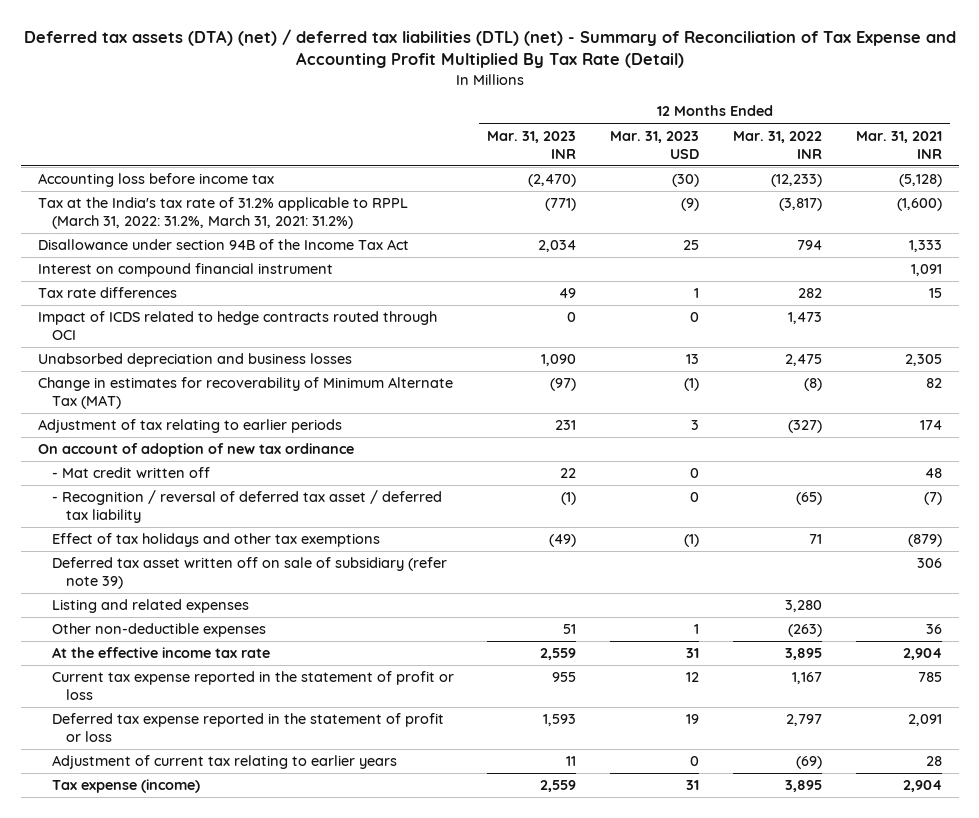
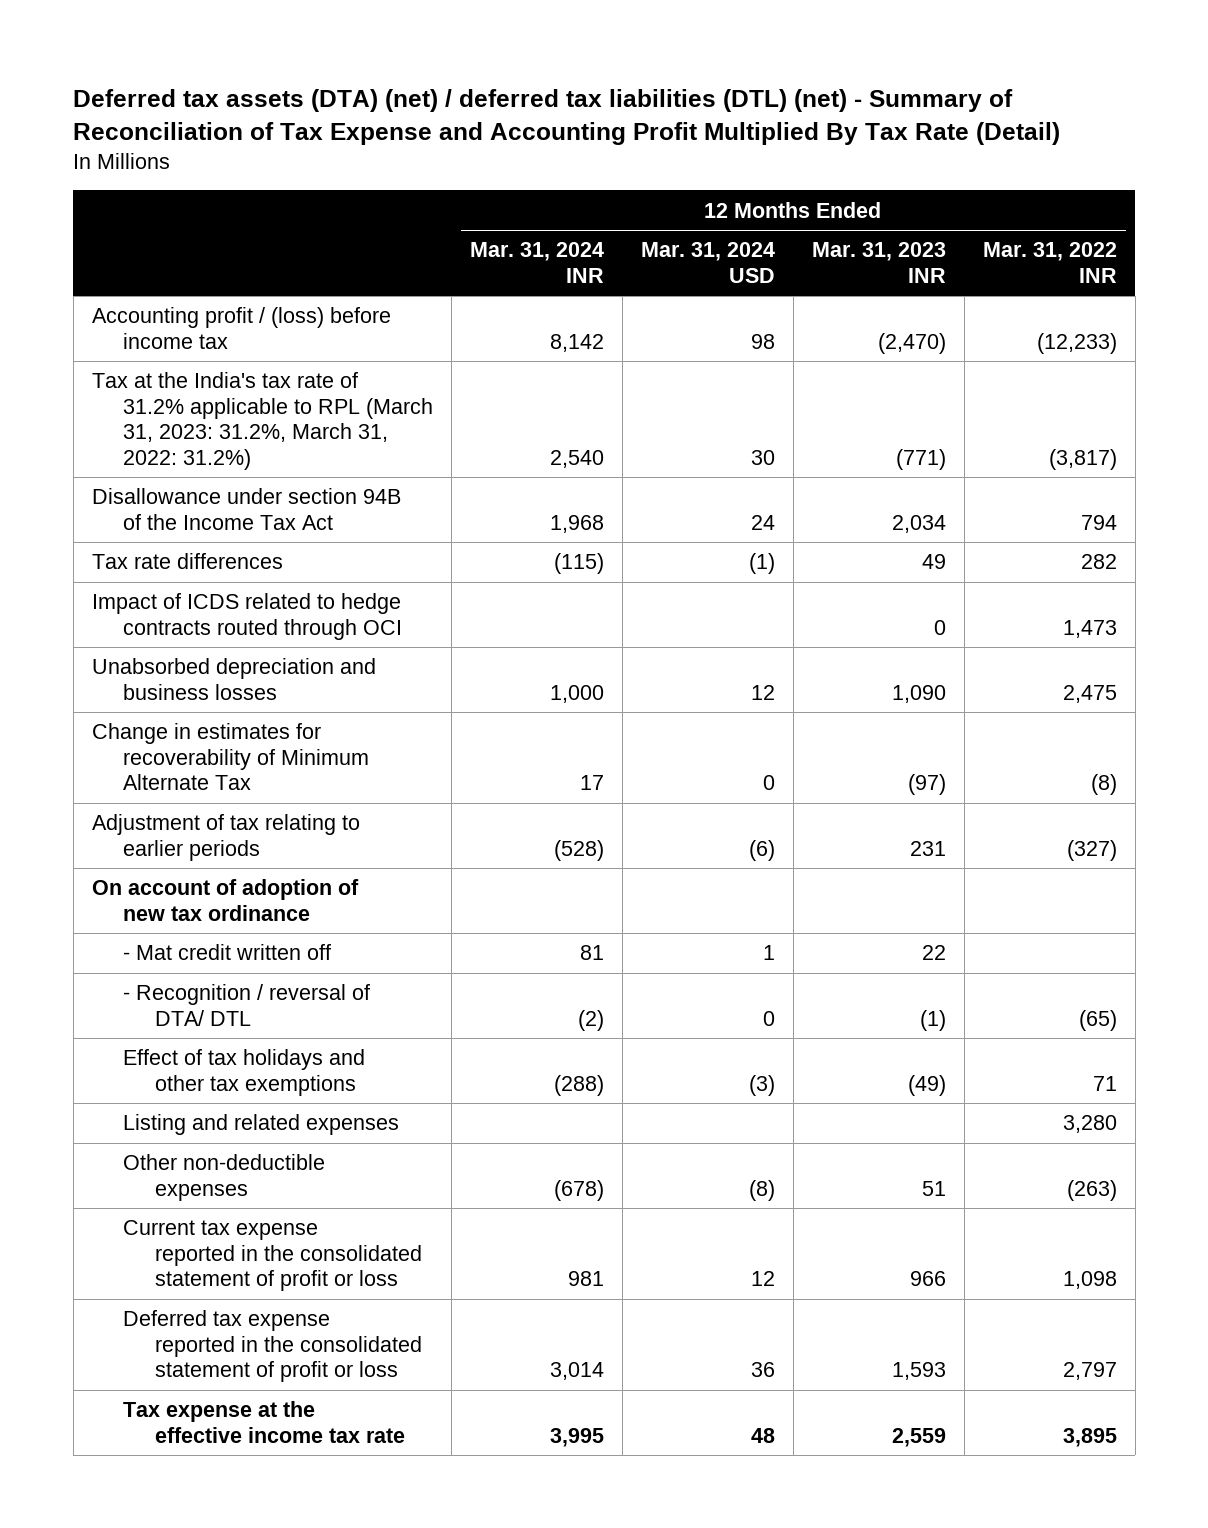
- | 12 Months Ended Mar. 31, 2023 INR | 12 Months Ended Mar. 31, 2023 USD | 12 Months Ended Mar. 31, 2022 INR | 12 Months Ended Mar. 31, 2021 INR
+ | 12 Months Ended Mar. 31, 2024 INR | 12 Months Ended Mar. 31, 2024 USD | 12 Months Ended Mar. 31, 2023 INR | 12 Months Ended Mar. 31, 2022 INR
- Accounting loss before income tax | (2,470) | (30) | (12,233) | (5,128)
- Tax at the India's tax rate of 31.2% applicable to RPPL (March 31, 2022: 31.2%, March 31, 2021: 31.2%) | (771) | (9) | (3,817) | (1,600)
+ Accounting profit / (loss) before income tax | 8,142 | 98 | (2,470) | (12,233)
+ Tax at the India's tax rate of 31.2% applicable to RPL (March 31, 2023: 31.2%, March 31, 2022: 31.2%) | 2,540 | 30 | (771) | (3,817)
- Interest on compound financial instrument | | | | 1,091
- Change in estimates for recoverability of Minimum Alternate Tax (MAT) | (97) | (1) | (8) | 82
+ Change in estimates for recoverability of Minimum Alternate Tax | 17 | 0 | (97) | (8)
- - Recognition / reversal of deferred tax asset / deferred tax liability | (1) | 0 | (65) | (7)
+ - Recognition / reversal of DTA/ DTL | (2) | 0 | (1) | (65)
- Deferred tax asset written off on sale of subsidiary (refer note 39) | | | | 306
- At the effective income tax rate | 2,559 | 31 | 3,895 | 2,904
- Current tax expense reported in the statement of profit or loss | 955 | 12 | 1,167 | 785
- Deferred tax expense reported in the statement of profit or loss | 1,593 | 19 | 2,797 | 2,091
- Adjustment of current tax relating to earlier years | 11 | 0 | (69) | 28
- Tax expense (income) | 2,559 | 31 | 3,895 | 2,904
+ Current tax expense reported in the consolidated statement of profit or loss | 981 | 12 | 966 | 1,098
+ Deferred tax expense reported in the consolidated statement of profit or loss | 3,014 | 36 | 1,593 | 2,797
+ Tax expense at the effective income tax rate | 3,995 | 48 | 2,559 | 3,895

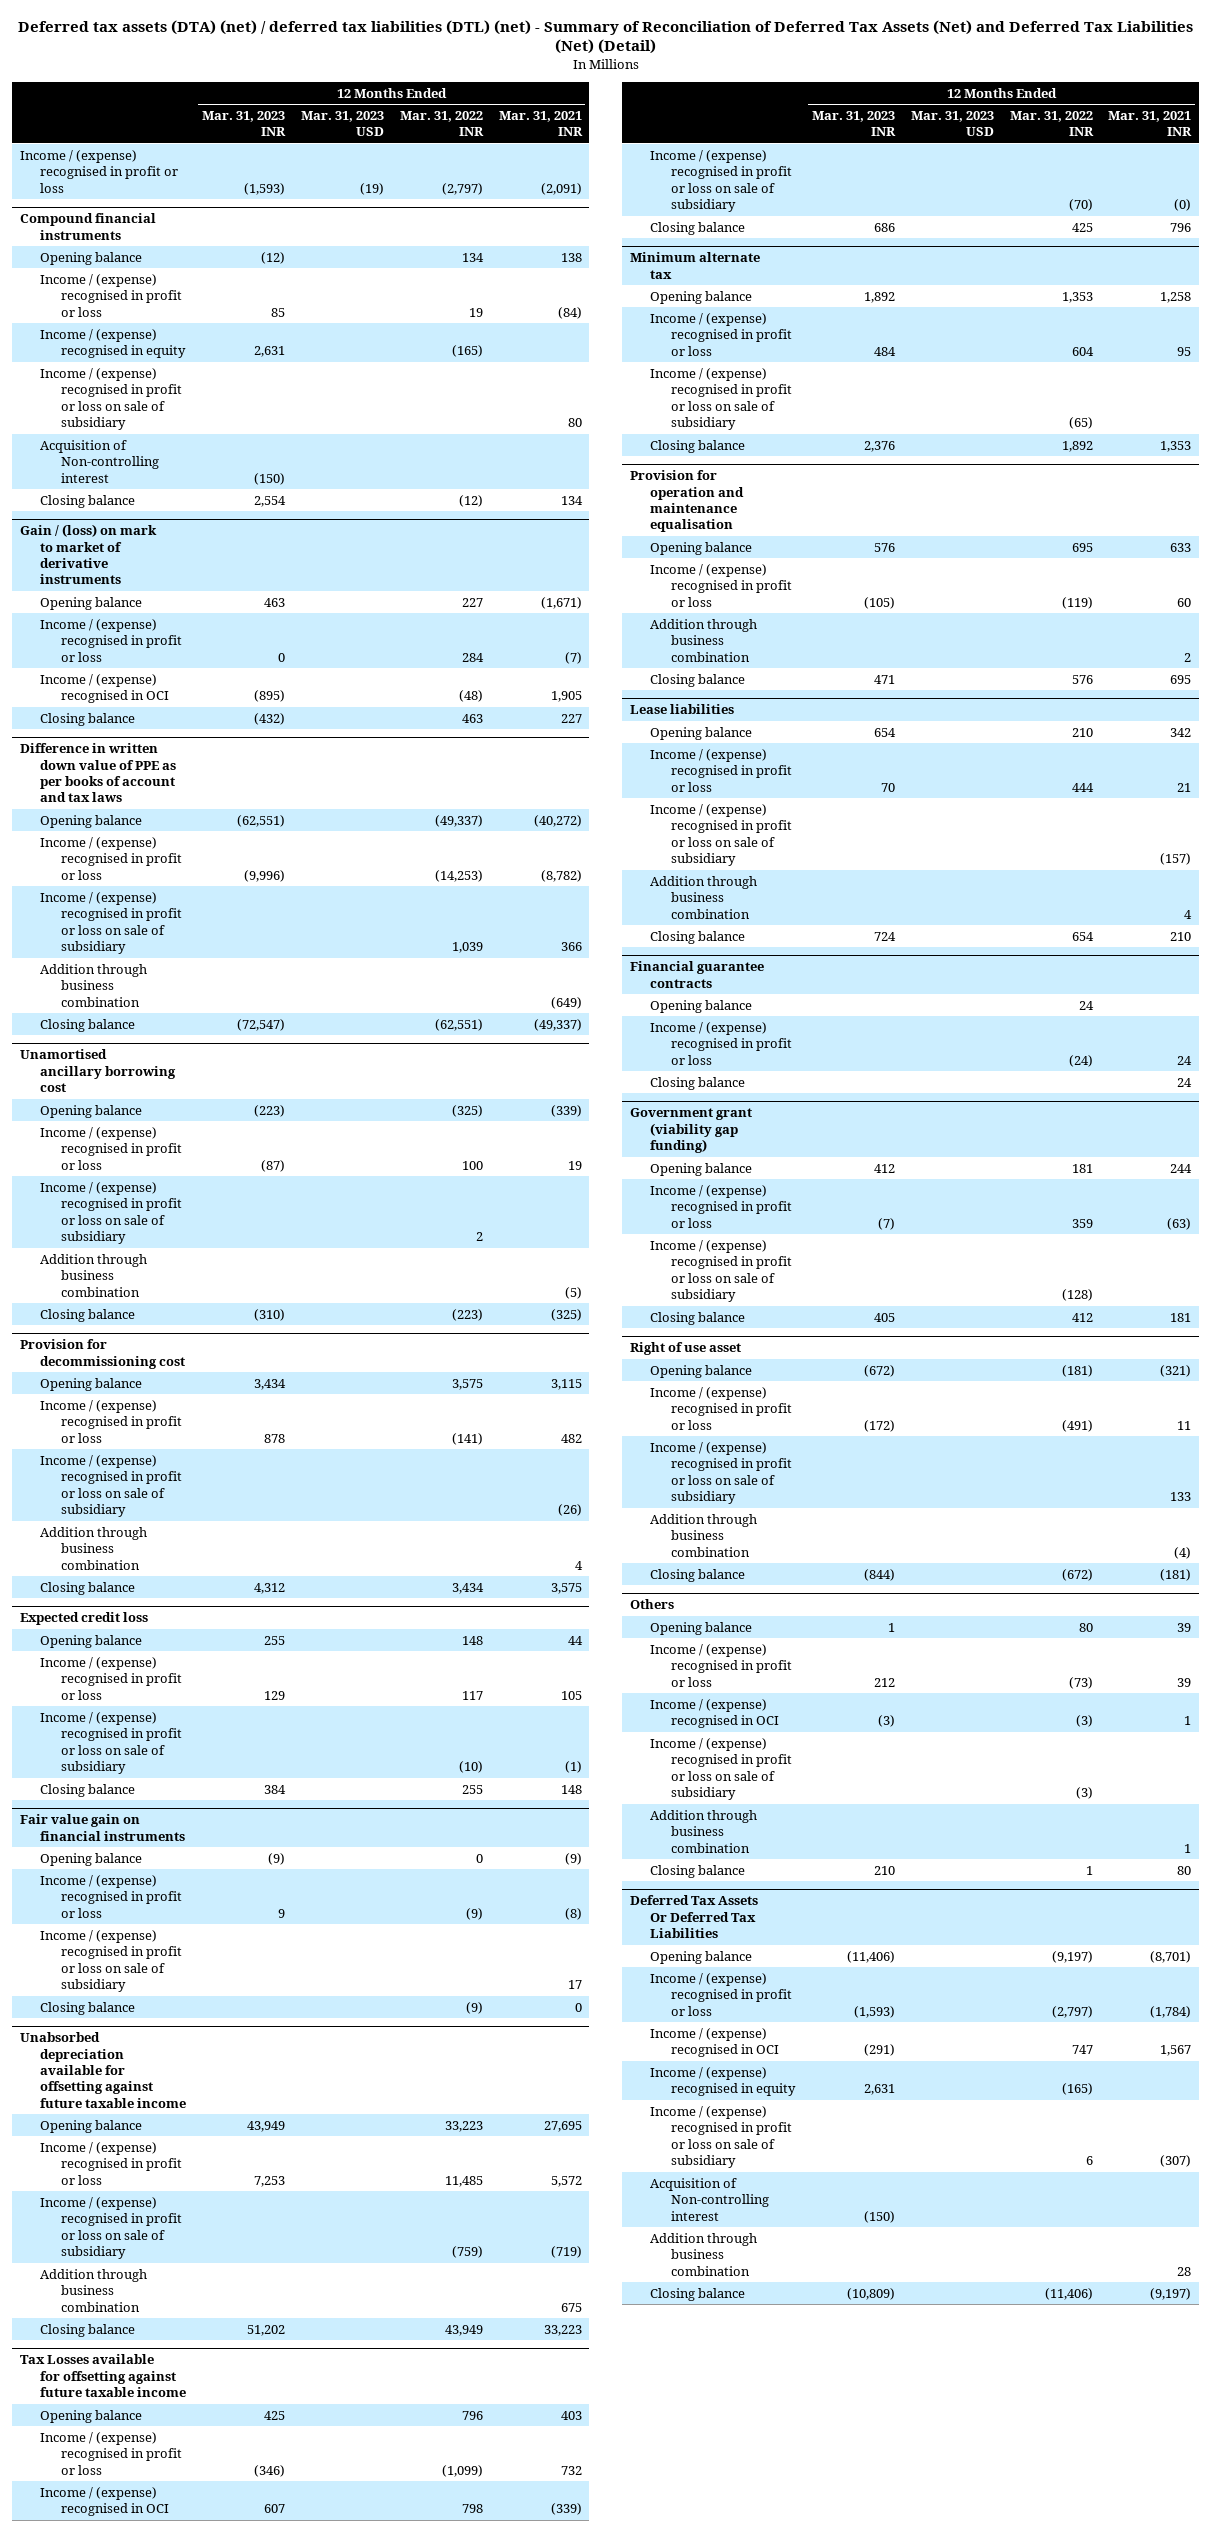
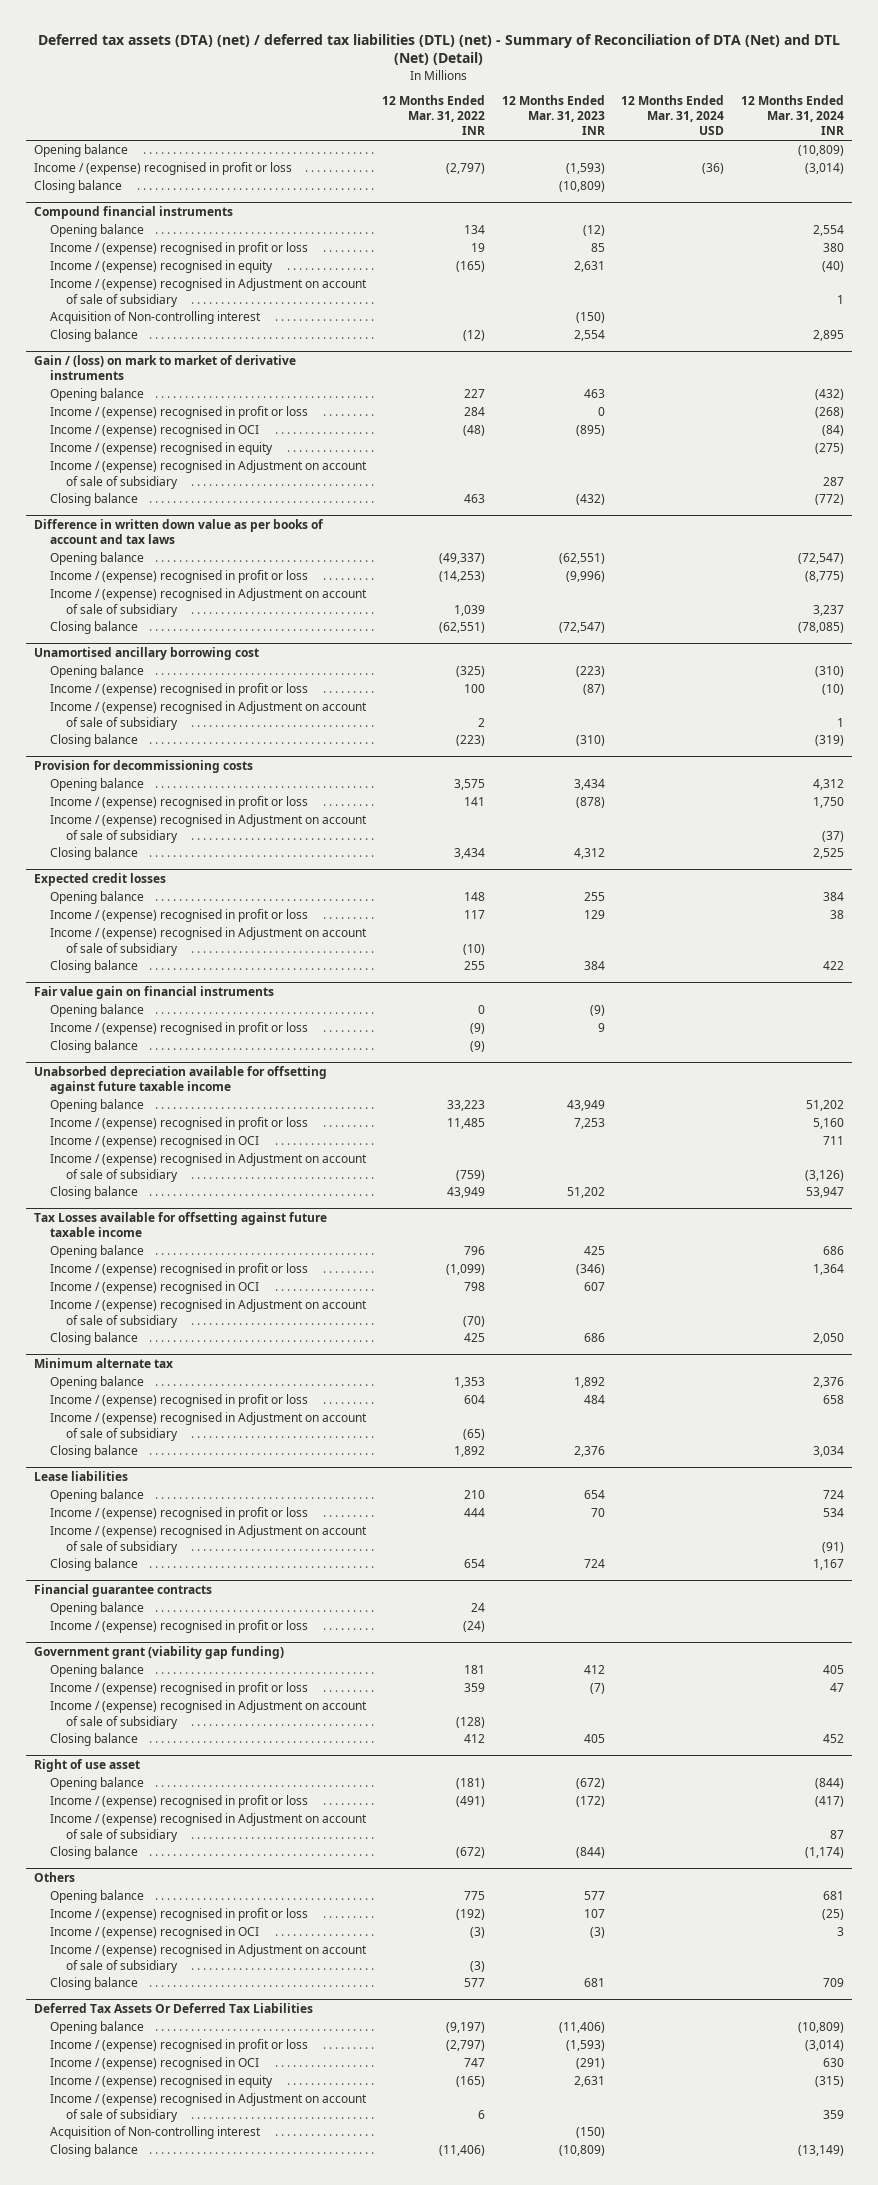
- Deferred tax assets (DTA) (net) / deferred tax liabilities (DTL) (net) - Summary of Reconciliation of Deferred Tax Assets (Net) and Deferred Tax Liabilities (Net) (Detail)
+ Deferred tax assets (DTA) (net) / deferred tax liabilities (DTL) (net) - Summary of Reconciliation of DTA (Net) and DTL (Net) (Detail)
- | 12 Months Ended Mar. 31, 2023 INR | 12 Months Ended Mar. 31, 2023 USD | 12 Months Ended Mar. 31, 2022 INR | 12 Months Ended Mar. 31, 2021 INR
+ | 12 Months Ended Mar. 31, 2022 INR | 12 Months Ended Mar. 31, 2023 INR | 12 Months Ended Mar. 31, 2024 USD | 12 Months Ended Mar. 31, 2024 INR
+ Opening balance | | | | (10,809)
+ Closing balance | | (10,809) | |
@ Compound financial instruments
- Income / (expense) recognised in profit or loss on sale of subsidiary | | | | 80
+ Income / (expense) recognised in Adjustment on account of sale of subsidiary | | | | 1
@ Gain / (loss) on mark to market of derivative instruments
+ Income / (expense) recognised in equity | | | | (275)
+ Income / (expense) recognised in Adjustment on account of sale of subsidiary | | | | 287
- Difference in written down value of PPE as per books of account and tax laws
+ Difference in written down value as per books of account and tax laws
- Income / (expense) recognised in profit or loss on sale of subsidiary | | | 1,039 | 366
- Addition through business combination | | | | (649)
+ Income / (expense) recognised in Adjustment on account of sale of subsidiary | 1,039 | | | 3,237
@ Unamortised ancillary borrowing cost
- Income / (expense) recognised in profit or loss on sale of subsidiary | | | 2 |
- Addition through business combination | | | | (5)
+ Income / (expense) recognised in Adjustment on account of sale of subsidiary | 2 | | | 1
- Provision for decommissioning cost
+ Provision for decommissioning costs
- Income / (expense) recognised in profit or loss | 878 | | (141) | 482
- Income / (expense) recognised in profit or loss on sale of subsidiary | | | | (26)
- Addition through business combination | | | | 4
+ Income / (expense) recognised in profit or loss | 141 | (878) | | 1,750
+ Income / (expense) recognised in Adjustment on account of sale of subsidiary | | | | (37)
- Expected credit loss
+ Expected credit losses
- Income / (expense) recognised in profit or loss on sale of subsidiary | | | (10) | (1)
+ Income / (expense) recognised in Adjustment on account of sale of subsidiary | (10) | | |
@ Fair value gain on financial instruments
- Income / (expense) recognised in profit or loss on sale of subsidiary | | | | 17
@ Unabsorbed depreciation available for offsetting against future taxable income
- Income / (expense) recognised in profit or loss on sale of subsidiary | | | (759) | (719)
- Addition through business combination | | | | 675
+ Income / (expense) recognised in OCI | | | | 711
+ Income / (expense) recognised in Adjustment on account of sale of subsidiary | (759) | | | (3,126)
@ Tax Losses available for offsetting against future taxable income
- Income / (expense) recognised in profit or loss on sale of subsidiary | | | (70) | (0)
+ Income / (expense) recognised in Adjustment on account of sale of subsidiary | (70) | | |
@ Minimum alternate tax
- Income / (expense) recognised in profit or loss on sale of subsidiary | | | (65) |
+ Income / (expense) recognised in Adjustment on account of sale of subsidiary | (65) | | |
- Provision for operation and maintenance equalisation
- Opening balance | 576 | | 695 | 633
- Income / (expense) recognised in profit or loss | (105) | | (119) | 60
- Addition through business combination | | | | 2
- Closing balance | 471 | | 576 | 695
@ Lease liabilities
- Income / (expense) recognised in profit or loss on sale of subsidiary | | | | (157)
- Addition through business combination | | | | 4
+ Income / (expense) recognised in Adjustment on account of sale of subsidiary | | | | (91)
@ Financial guarantee contracts
- Closing balance | | | | 24
@ Government grant (viability gap funding)
- Income / (expense) recognised in profit or loss on sale of subsidiary | | | (128) |
+ Income / (expense) recognised in Adjustment on account of sale of subsidiary | (128) | | |
@ Right of use asset
- Income / (expense) recognised in profit or loss on sale of subsidiary | | | | 133
- Addition through business combination | | | | (4)
+ Income / (expense) recognised in Adjustment on account of sale of subsidiary | | | | 87
@ Others
- Opening balance | 1 | | 80 | 39
- Income / (expense) recognised in profit or loss | 212 | | (73) | 39
+ Opening balance | 775 | 577 | | 681
+ Income / (expense) recognised in profit or loss | (192) | 107 | | (25)
- Income / (expense) recognised in profit or loss on sale of subsidiary | | | (3) |
- Addition through business combination | | | | 1
- Closing balance | 210 | | 1 | 80
+ Income / (expense) recognised in Adjustment on account of sale of subsidiary | (3) | | |
+ Closing balance | 577 | 681 | | 709
@ Deferred Tax Assets Or Deferred Tax Liabilities
- Income / (expense) recognised in profit or loss on sale of subsidiary | | | 6 | (307)
+ Income / (expense) recognised in Adjustment on account of sale of subsidiary | 6 | | | 359
- Addition through business combination | | | | 28

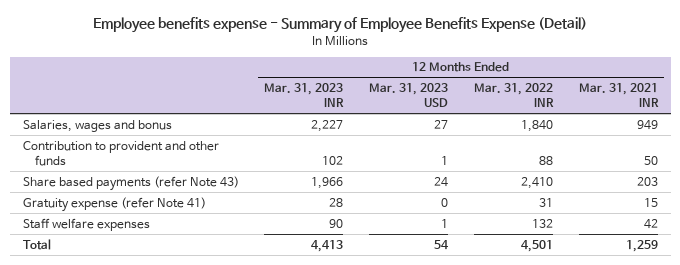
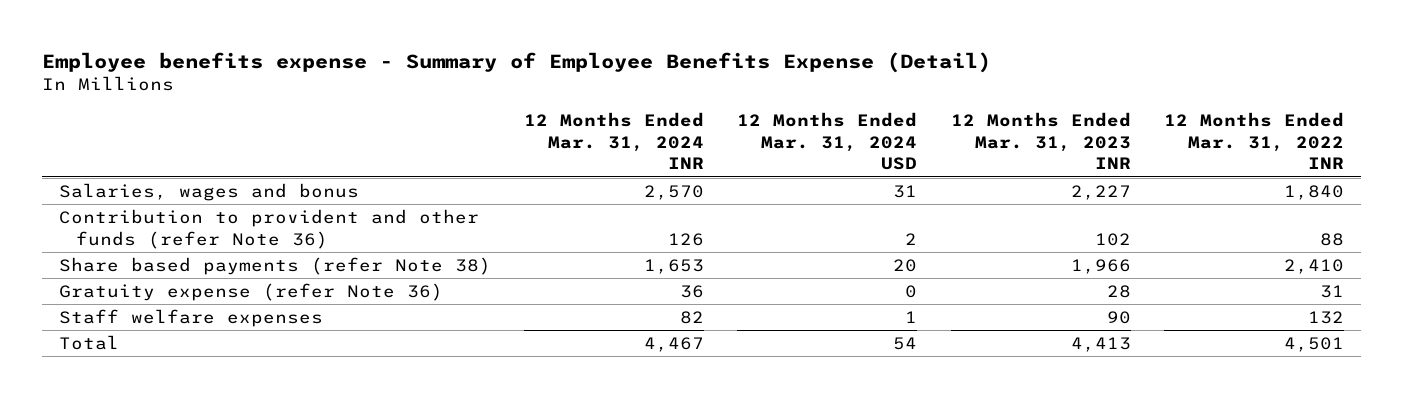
- | 12 Months Ended Mar. 31, 2023 INR | 12 Months Ended Mar. 31, 2023 USD | 12 Months Ended Mar. 31, 2022 INR | 12 Months Ended Mar. 31, 2021 INR
+ | 12 Months Ended Mar. 31, 2024 INR | 12 Months Ended Mar. 31, 2024 USD | 12 Months Ended Mar. 31, 2023 INR | 12 Months Ended Mar. 31, 2022 INR
- Contribution to provident and other funds | 102 | 1 | 88 | 50
- Share based payments (refer Note 43) | 1,966 | 24 | 2,410 | 203
- Gratuity expense (refer Note 41) | 28 | 0 | 31 | 15
+ Contribution to provident and other funds (refer Note 36) | 126 | 2 | 102 | 88
+ Share based payments (refer Note 38) | 1,653 | 20 | 1,966 | 2,410
+ Gratuity expense (refer Note 36) | 36 | 0 | 28 | 31

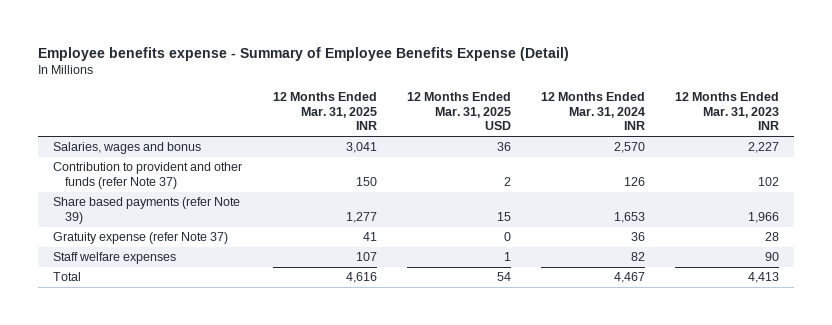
- | 12 Months Ended Mar. 31, 2024 INR | 12 Months Ended Mar. 31, 2024 USD | 12 Months Ended Mar. 31, 2023 INR | 12 Months Ended Mar. 31, 2022 INR
+ | 12 Months Ended Mar. 31, 2025 INR | 12 Months Ended Mar. 31, 2025 USD | 12 Months Ended Mar. 31, 2024 INR | 12 Months Ended Mar. 31, 2023 INR
- Contribution to provident and other funds (refer Note 36) | 126 | 2 | 102 | 88
- Share based payments (refer Note 38) | 1,653 | 20 | 1,966 | 2,410
- Gratuity expense (refer Note 36) | 36 | 0 | 28 | 31
+ Contribution to provident and other funds (refer Note 37) | 150 | 2 | 126 | 102
+ Share based payments (refer Note 39) | 1,277 | 15 | 1,653 | 1,966
+ Gratuity expense (refer Note 37) | 41 | 0 | 36 | 28

